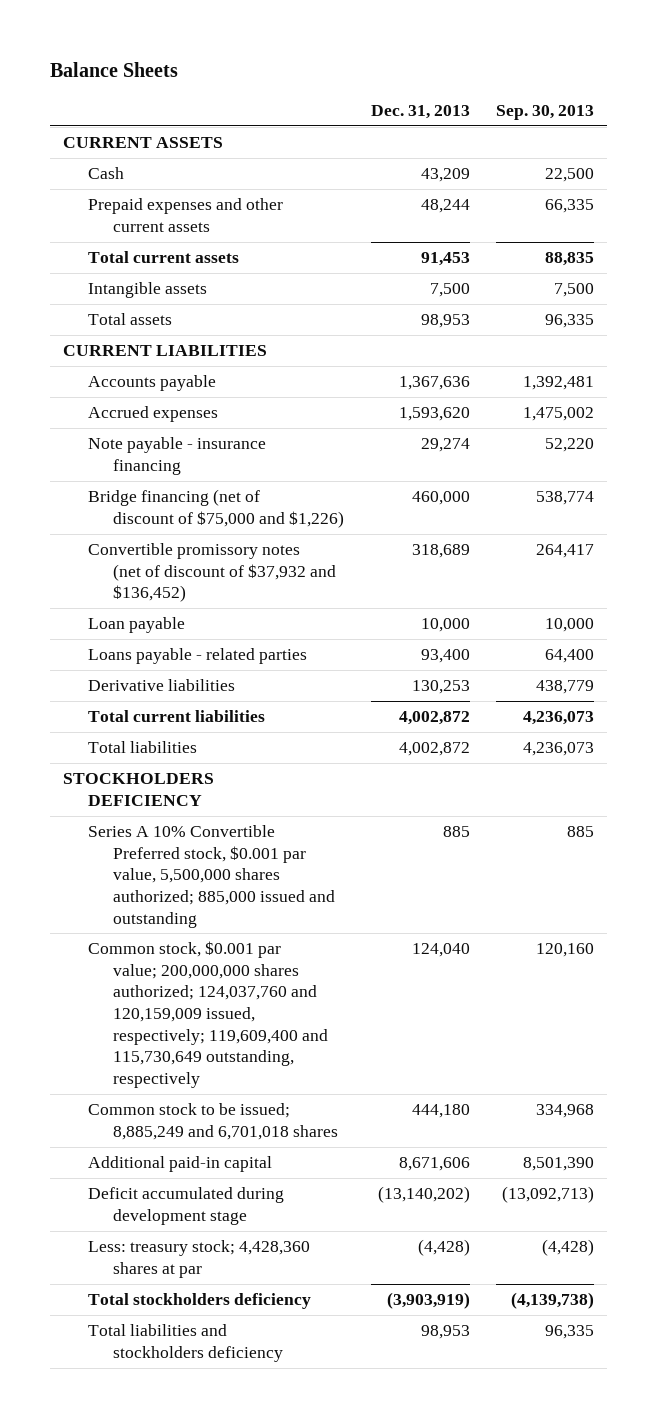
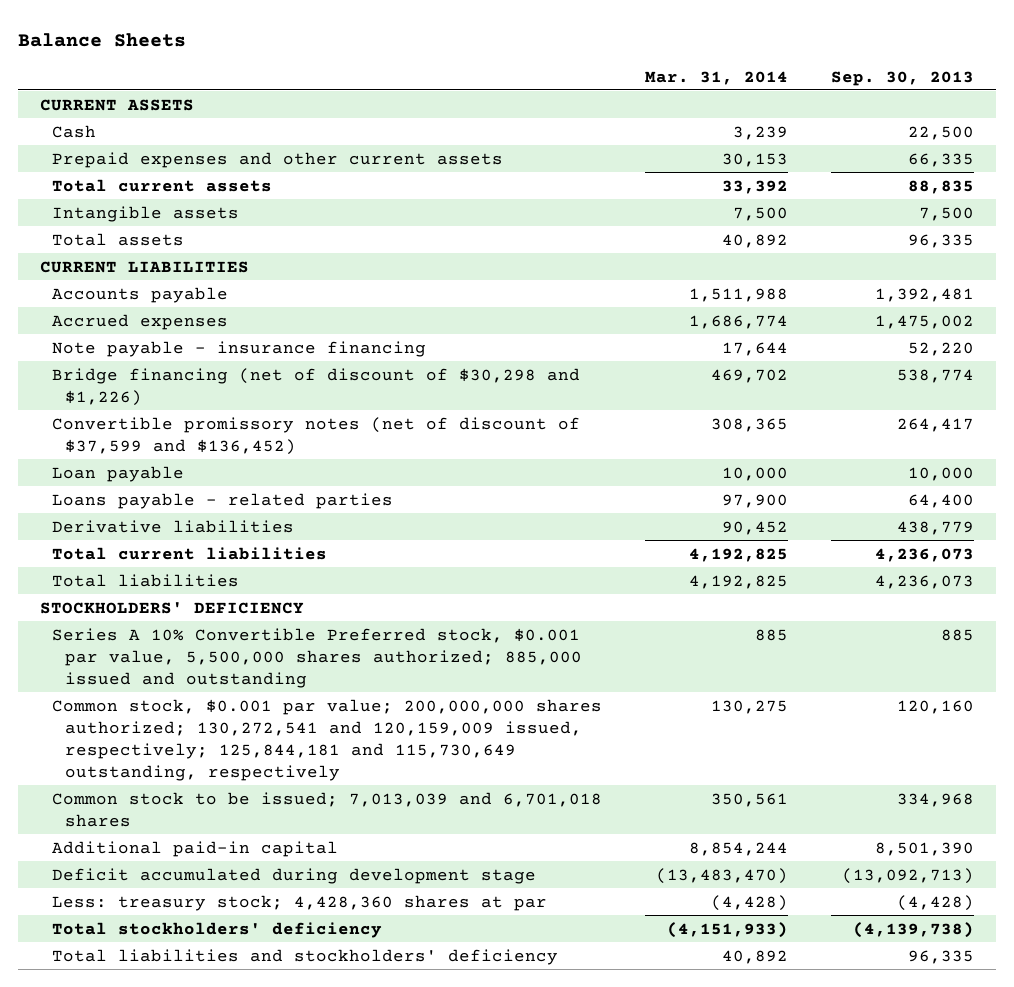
- | Dec. 31, 2013 | Sep. 30, 2013
+ | Mar. 31, 2014 | Sep. 30, 2013
- Bridge financing (net of discount of $75,000 and $1,226) | 460,000 | 538,774
- Convertible promissory notes (net of discount of $37,932 and $136,452) | 318,689 | 264,417
+ Bridge financing (net of discount of $30,298 and $1,226) | 469,702 | 538,774
+ Convertible promissory notes (net of discount of $37,599 and $136,452) | 308,365 | 264,417
- STOCKHOLDERS DEFICIENCY
+ STOCKHOLDERS' DEFICIENCY
- Common stock, $0.001 par value; 200,000,000 shares authorized; 124,037,760 and 120,159,009 issued, respectively; 119,609,400 and 115,730,649 outstanding, respectively | 124,040 | 120,160
- Common stock to be issued; 8,885,249 and 6,701,018 shares | 444,180 | 334,968
+ Common stock, $0.001 par value; 200,000,000 shares authorized; 130,272,541 and 120,159,009 issued, respectively; 125,844,181 and 115,730,649 outstanding, respectively | 130,275 | 120,160
+ Common stock to be issued; 7,013,039 and 6,701,018 shares | 350,561 | 334,968
- Total stockholders deficiency | (3,903,919) | (4,139,738)
- Total liabilities and stockholders deficiency | 98,953 | 96,335
+ Total stockholders' deficiency | (4,151,933) | (4,139,738)
+ Total liabilities and stockholders' deficiency | 40,892 | 96,335

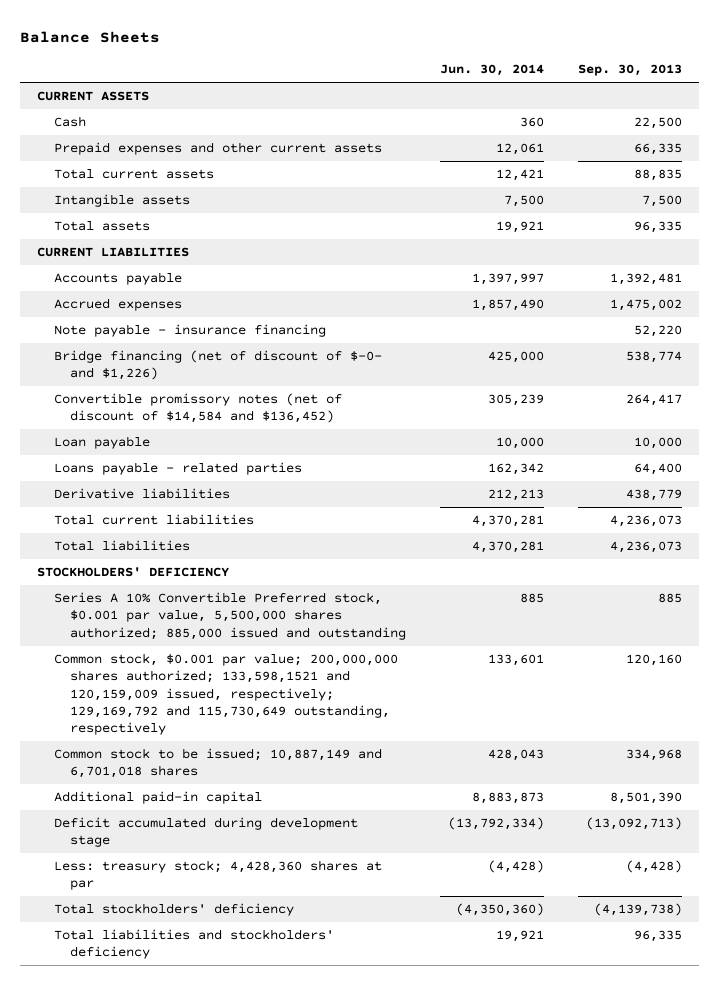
- | Mar. 31, 2014 | Sep. 30, 2013
+ | Jun. 30, 2014 | Sep. 30, 2013
- Bridge financing (net of discount of $30,298 and $1,226) | 469,702 | 538,774
- Convertible promissory notes (net of discount of $37,599 and $136,452) | 308,365 | 264,417
+ Bridge financing (net of discount of $-0- and $1,226) | 425,000 | 538,774
+ Convertible promissory notes (net of discount of $14,584 and $136,452) | 305,239 | 264,417
- Common stock, $0.001 par value; 200,000,000 shares authorized; 130,272,541 and 120,159,009 issued, respectively; 125,844,181 and 115,730,649 outstanding, respectively | 130,275 | 120,160
- Common stock to be issued; 7,013,039 and 6,701,018 shares | 350,561 | 334,968
+ Common stock, $0.001 par value; 200,000,000 shares authorized; 133,598,1521 and 120,159,009 issued, respectively; 129,169,792 and 115,730,649 outstanding, respectively | 133,601 | 120,160
+ Common stock to be issued; 10,887,149 and 6,701,018 shares | 428,043 | 334,968

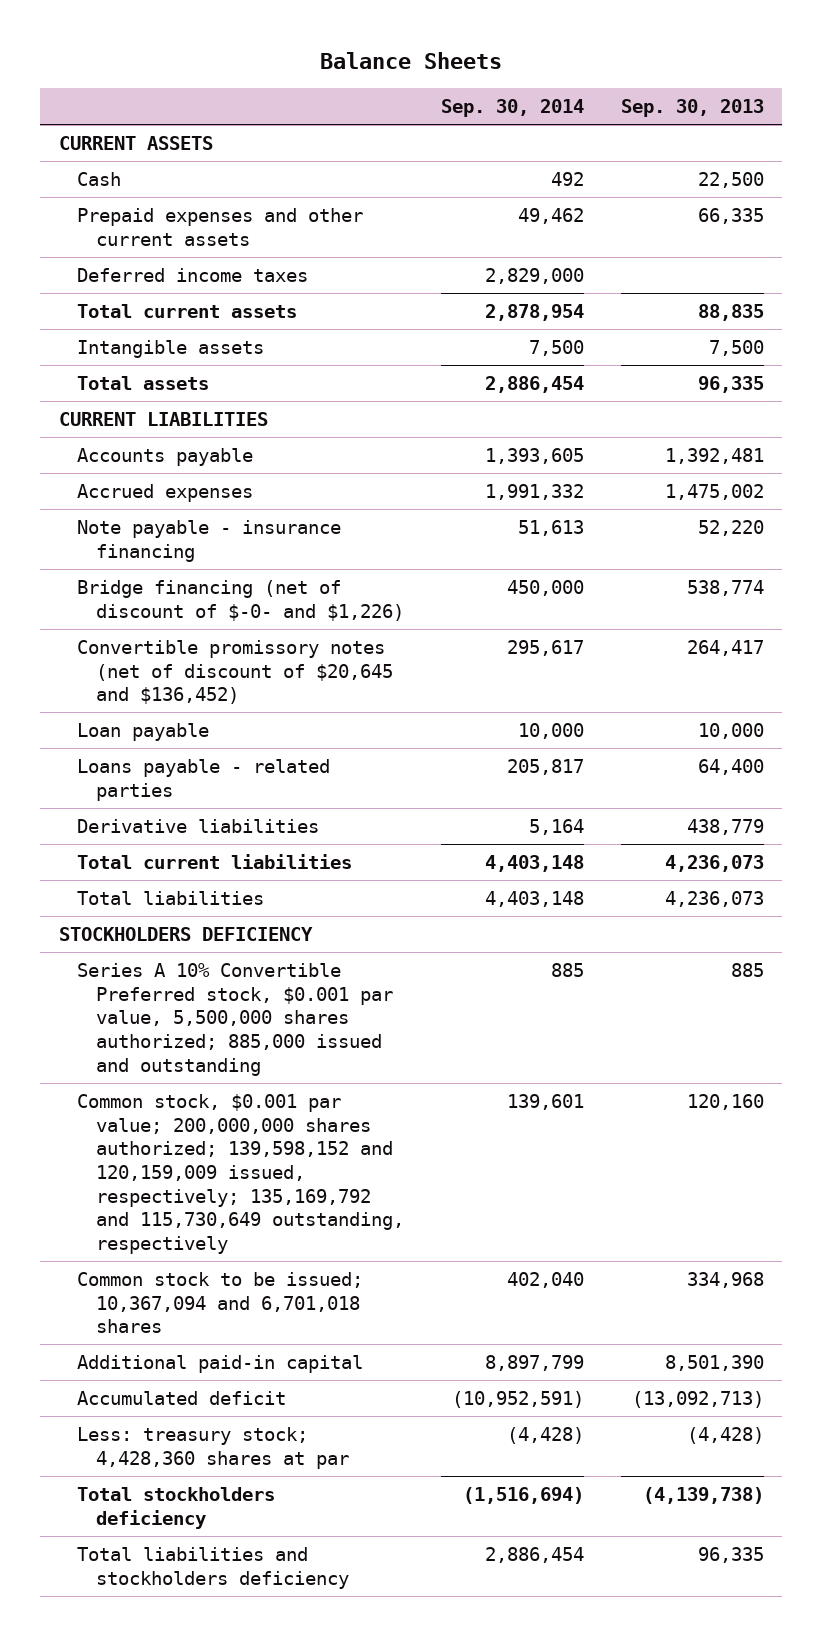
- | Jun. 30, 2014 | Sep. 30, 2013
+ | Sep. 30, 2014 | Sep. 30, 2013
+ Deferred income taxes | 2,829,000 |
- Convertible promissory notes (net of discount of $14,584 and $136,452) | 305,239 | 264,417
+ Convertible promissory notes (net of discount of $20,645 and $136,452) | 295,617 | 264,417
- STOCKHOLDERS' DEFICIENCY
+ STOCKHOLDERS DEFICIENCY
- Common stock, $0.001 par value; 200,000,000 shares authorized; 133,598,1521 and 120,159,009 issued, respectively; 129,169,792 and 115,730,649 outstanding, respectively | 133,601 | 120,160
- Common stock to be issued; 10,887,149 and 6,701,018 shares | 428,043 | 334,968
+ Common stock, $0.001 par value; 200,000,000 shares authorized; 139,598,152 and 120,159,009 issued, respectively; 135,169,792 and 115,730,649 outstanding, respectively | 139,601 | 120,160
+ Common stock to be issued; 10,367,094 and 6,701,018 shares | 402,040 | 334,968
- Deficit accumulated during development stage | (13,792,334) | (13,092,713)
+ Accumulated deficit | (10,952,591) | (13,092,713)
- Total stockholders' deficiency | (4,350,360) | (4,139,738)
- Total liabilities and stockholders' deficiency | 19,921 | 96,335
+ Total stockholders deficiency | (1,516,694) | (4,139,738)
+ Total liabilities and stockholders deficiency | 2,886,454 | 96,335

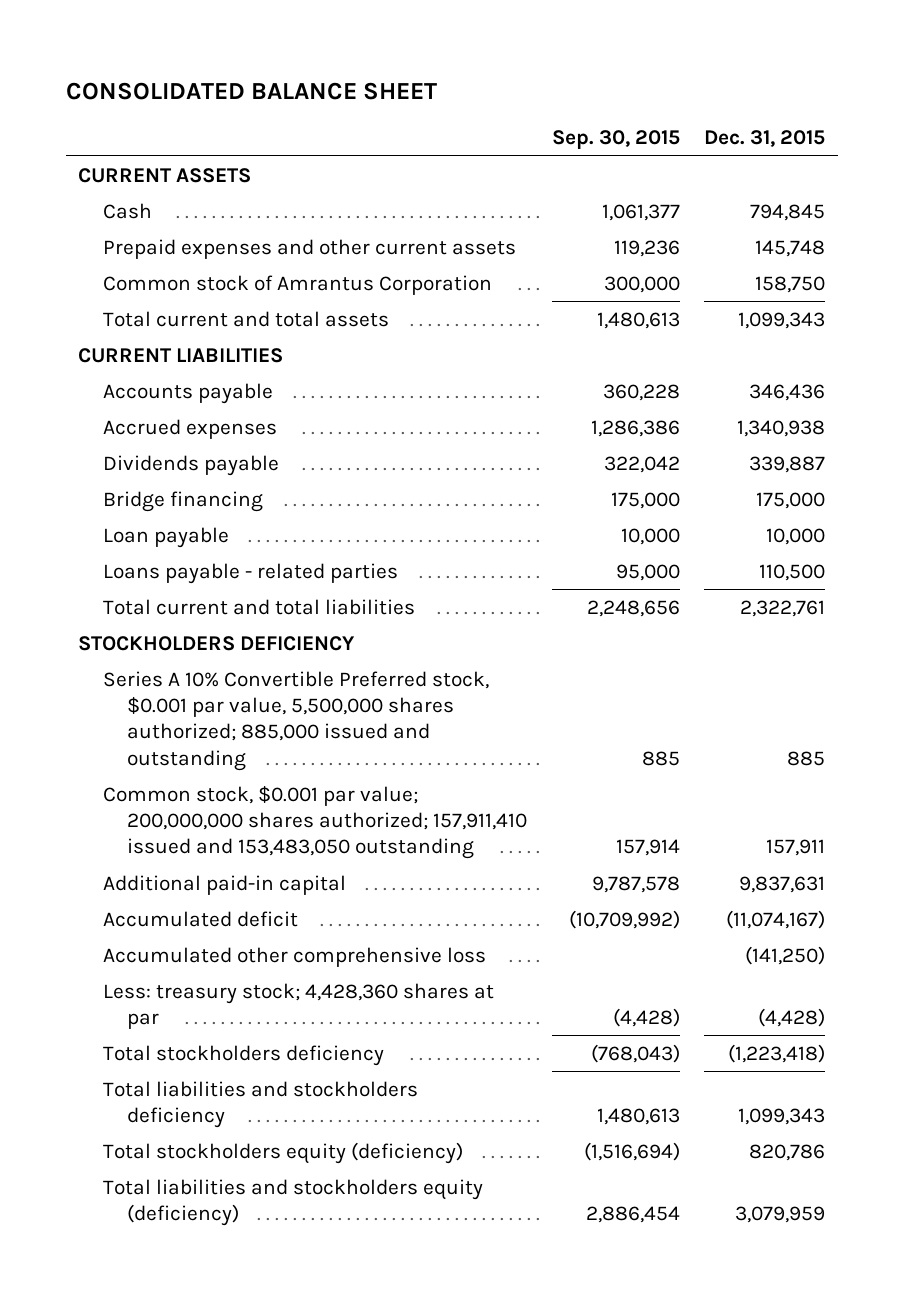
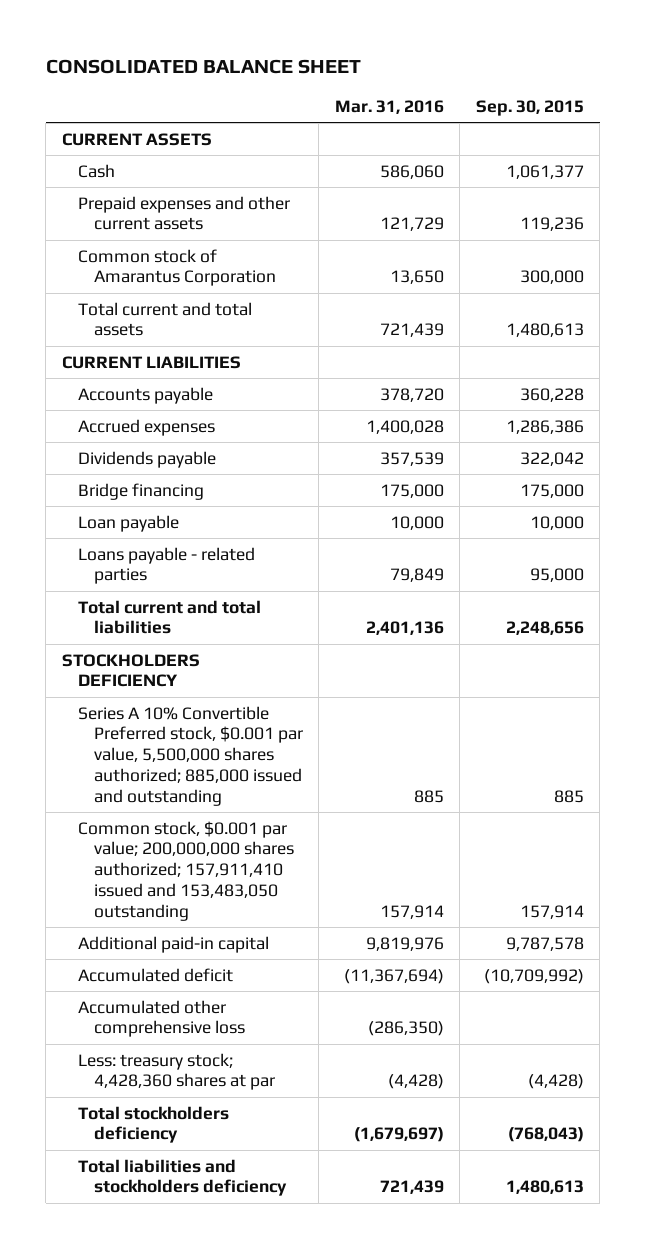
- | Sep. 30, 2015 | Dec. 31, 2015
+ | Mar. 31, 2016 | Sep. 30, 2015
- Common stock of Amrantus Corporation | 300,000 | 158,750
+ Common stock of Amarantus Corporation | 13,650 | 300,000
- Total stockholders equity (deficiency) | (1,516,694) | 820,786
- Total liabilities and stockholders equity (deficiency) | 2,886,454 | 3,079,959

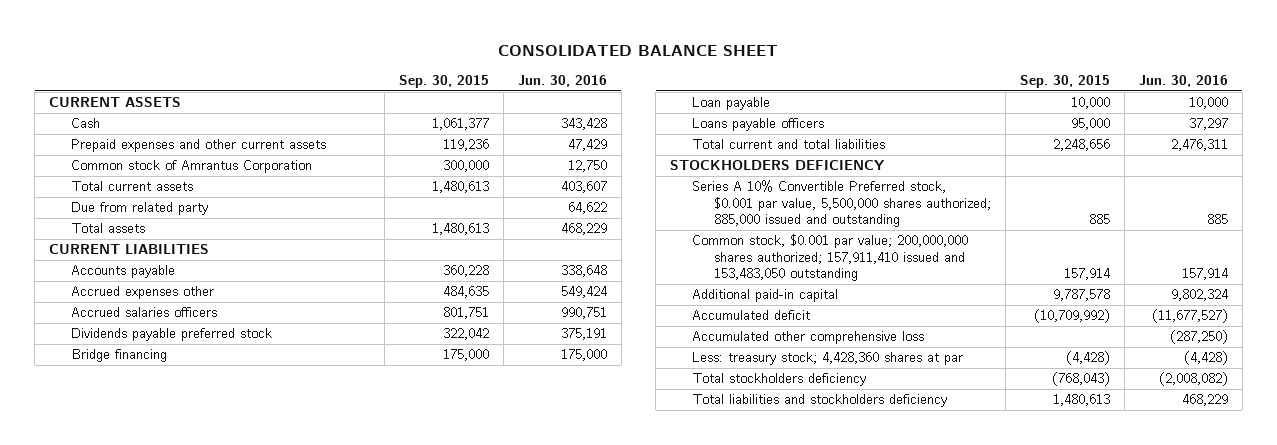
- | Mar. 31, 2016 | Sep. 30, 2015
+ | Sep. 30, 2015 | Jun. 30, 2016
- Common stock of Amarantus Corporation | 13,650 | 300,000
- Total current and total assets | 721,439 | 1,480,613
+ Common stock of Amrantus Corporation | 300,000 | 12,750
+ Total current assets | 1,480,613 | 403,607
+ Due from related party | | 64,622
+ Total assets | 1,480,613 | 468,229
- Accrued expenses | 1,400,028 | 1,286,386
- Dividends payable | 357,539 | 322,042
+ Accrued expenses other | 484,635 | 549,424
+ Accrued salaries officers | 801,751 | 990,751
+ Dividends payable preferred stock | 322,042 | 375,191
- Loans payable - related parties | 79,849 | 95,000
+ Loans payable officers | 95,000 | 37,297

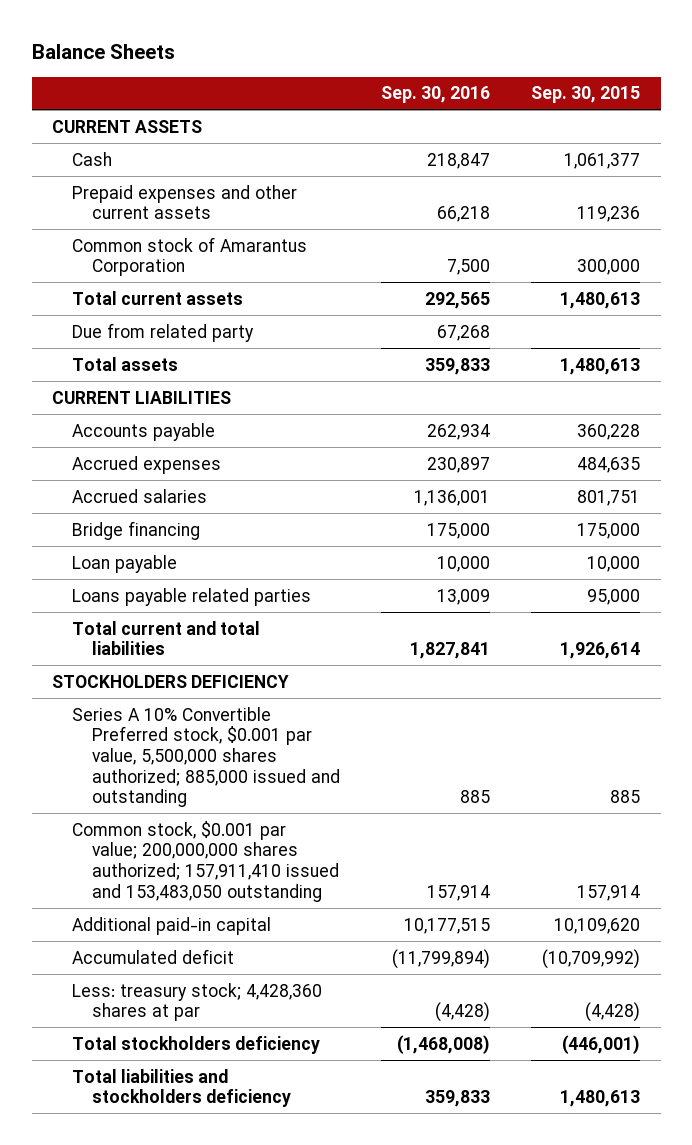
- CONSOLIDATED BALANCE SHEET
+ Balance Sheets
- | Sep. 30, 2015 | Jun. 30, 2016
+ | Sep. 30, 2016 | Sep. 30, 2015
- Common stock of Amrantus Corporation | 300,000 | 12,750
+ Common stock of Amarantus Corporation | 7,500 | 300,000
- Accrued expenses other | 484,635 | 549,424
- Accrued salaries officers | 801,751 | 990,751
- Dividends payable preferred stock | 322,042 | 375,191
+ Accrued expenses | 230,897 | 484,635
+ Accrued salaries | 1,136,001 | 801,751
- Loans payable officers | 95,000 | 37,297
- Total current and total liabilities | 2,248,656 | 2,476,311
+ Loans payable related parties | 13,009 | 95,000
+ Total current and total liabilities | 1,827,841 | 1,926,614
- Additional paid-in capital | 9,787,578 | 9,802,324
+ Additional paid-in capital | 10,177,515 | 10,109,620
- Accumulated other comprehensive loss | | (287,250)
- Total stockholders deficiency | (768,043) | (2,008,082)
+ Total stockholders deficiency | (1,468,008) | (446,001)

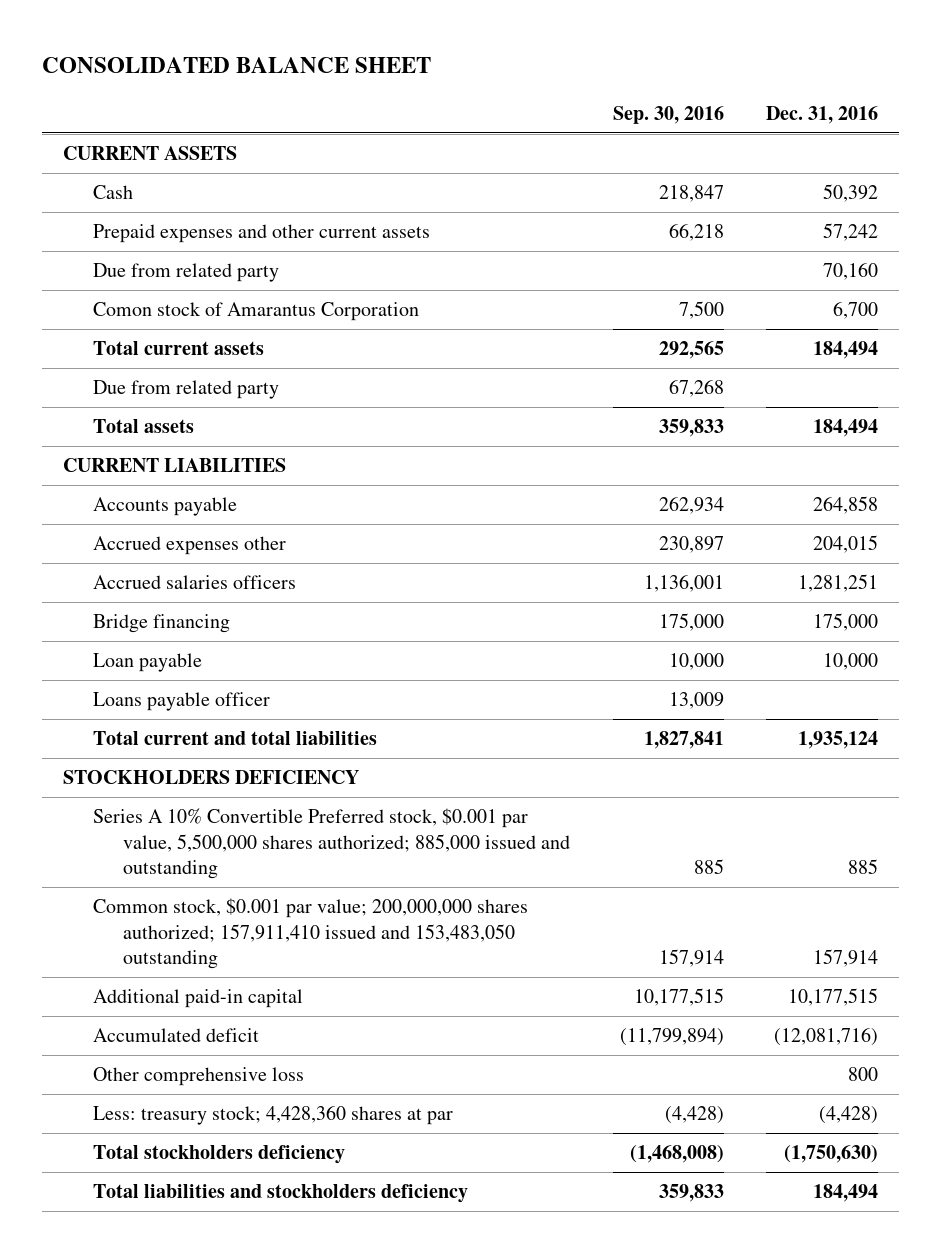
- Balance Sheets
+ CONSOLIDATED BALANCE SHEET
- | Sep. 30, 2016 | Sep. 30, 2015
+ | Sep. 30, 2016 | Dec. 31, 2016
- Common stock of Amarantus Corporation | 7,500 | 300,000
+ Due from related party | | 70,160
+ Comon stock of Amarantus Corporation | 7,500 | 6,700
- Accrued expenses | 230,897 | 484,635
- Accrued salaries | 1,136,001 | 801,751
+ Accrued expenses other | 230,897 | 204,015
+ Accrued salaries officers | 1,136,001 | 1,281,251
- Loans payable related parties | 13,009 | 95,000
+ Loans payable officer | 13,009 |
+ Other comprehensive loss | | 800

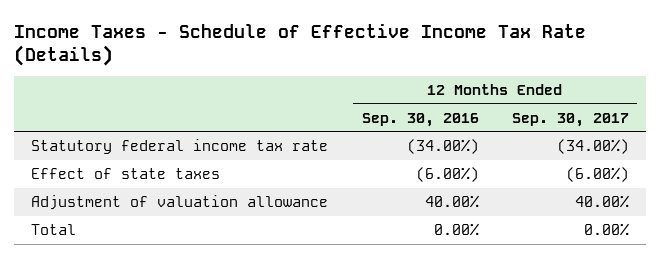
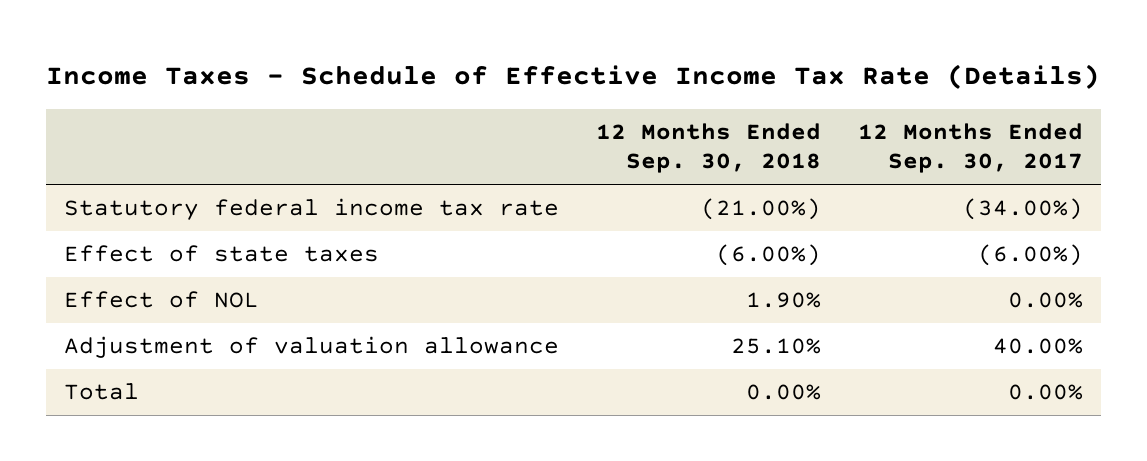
- | 12 Months Ended Sep. 30, 2016 | 12 Months Ended Sep. 30, 2017
+ | 12 Months Ended Sep. 30, 2018 | 12 Months Ended Sep. 30, 2017
+ Effect of NOL | 1.90% | 0.00%

